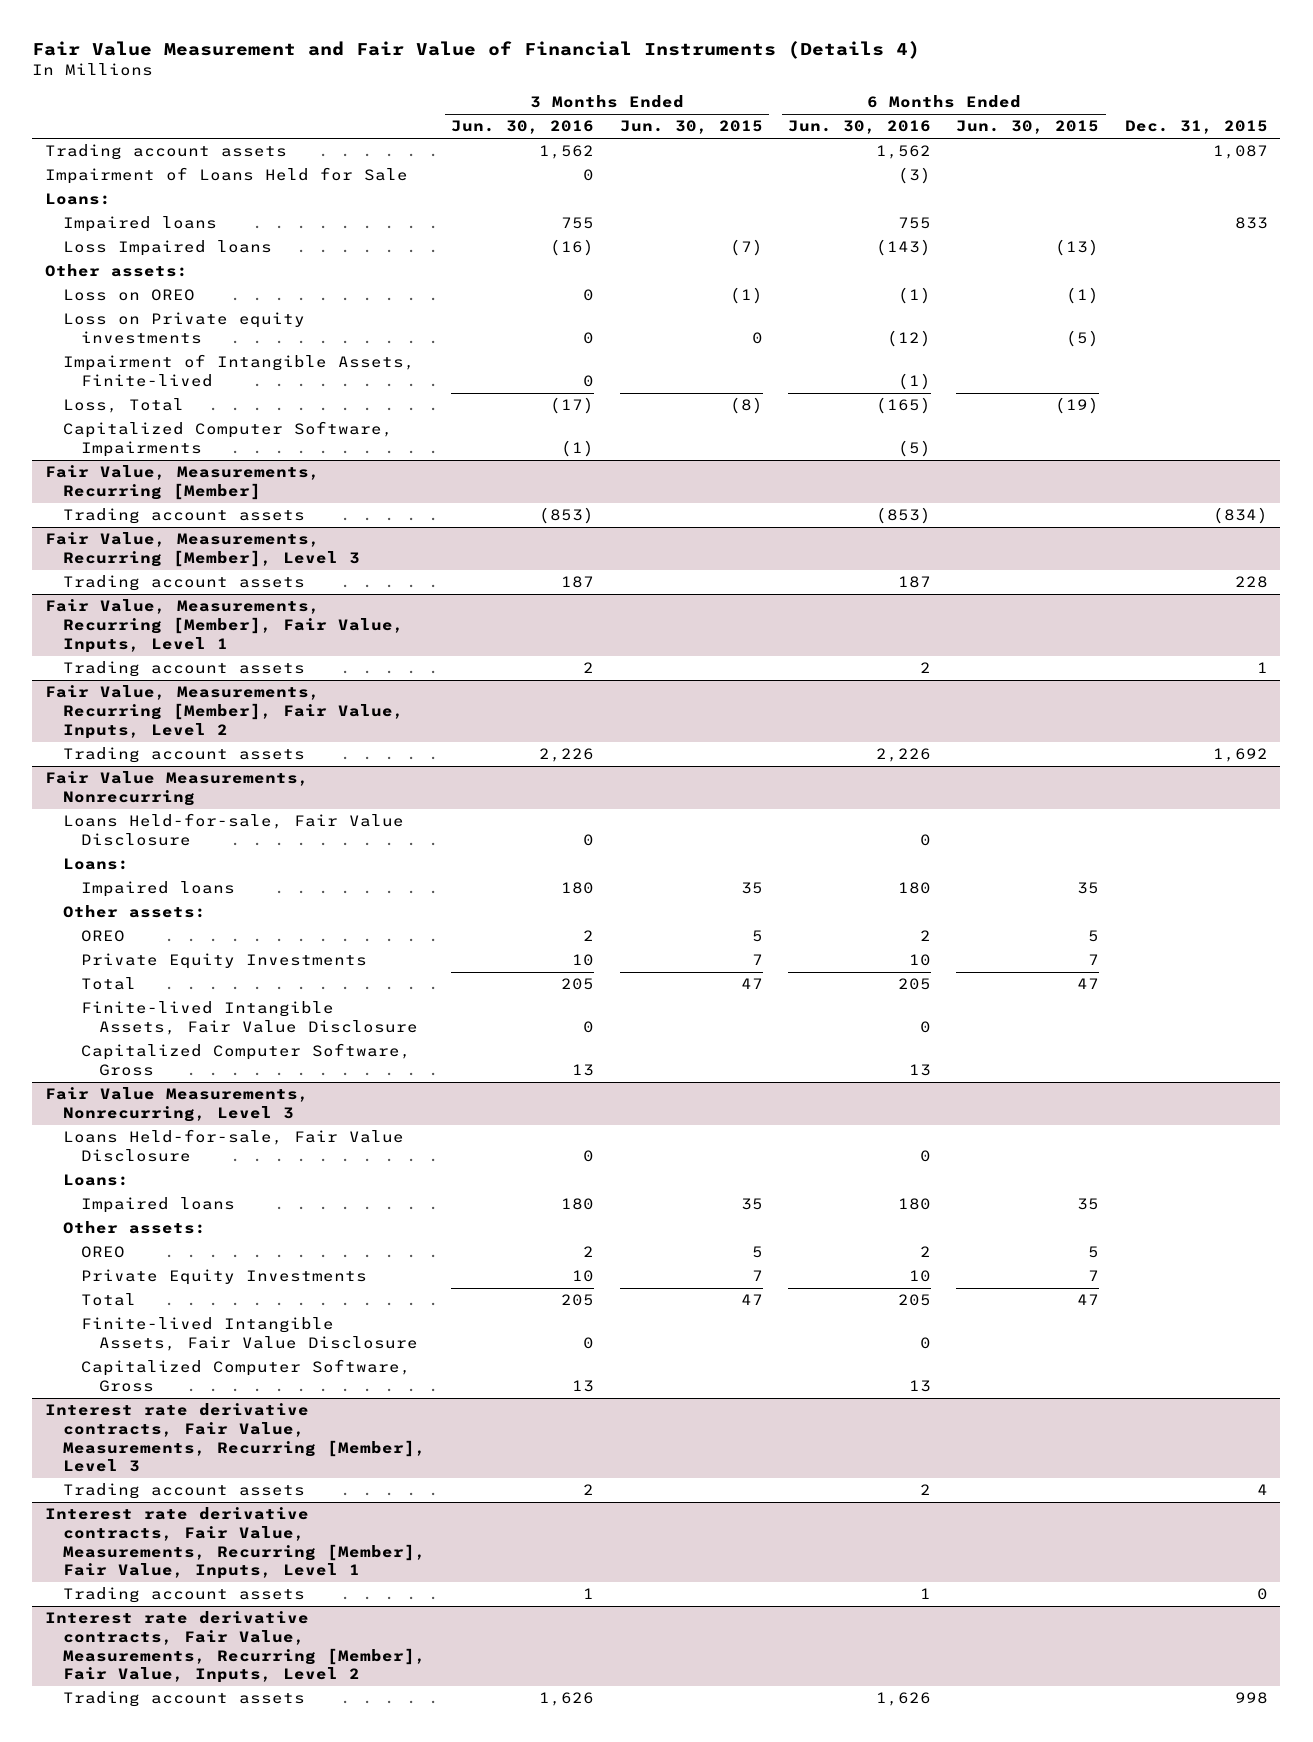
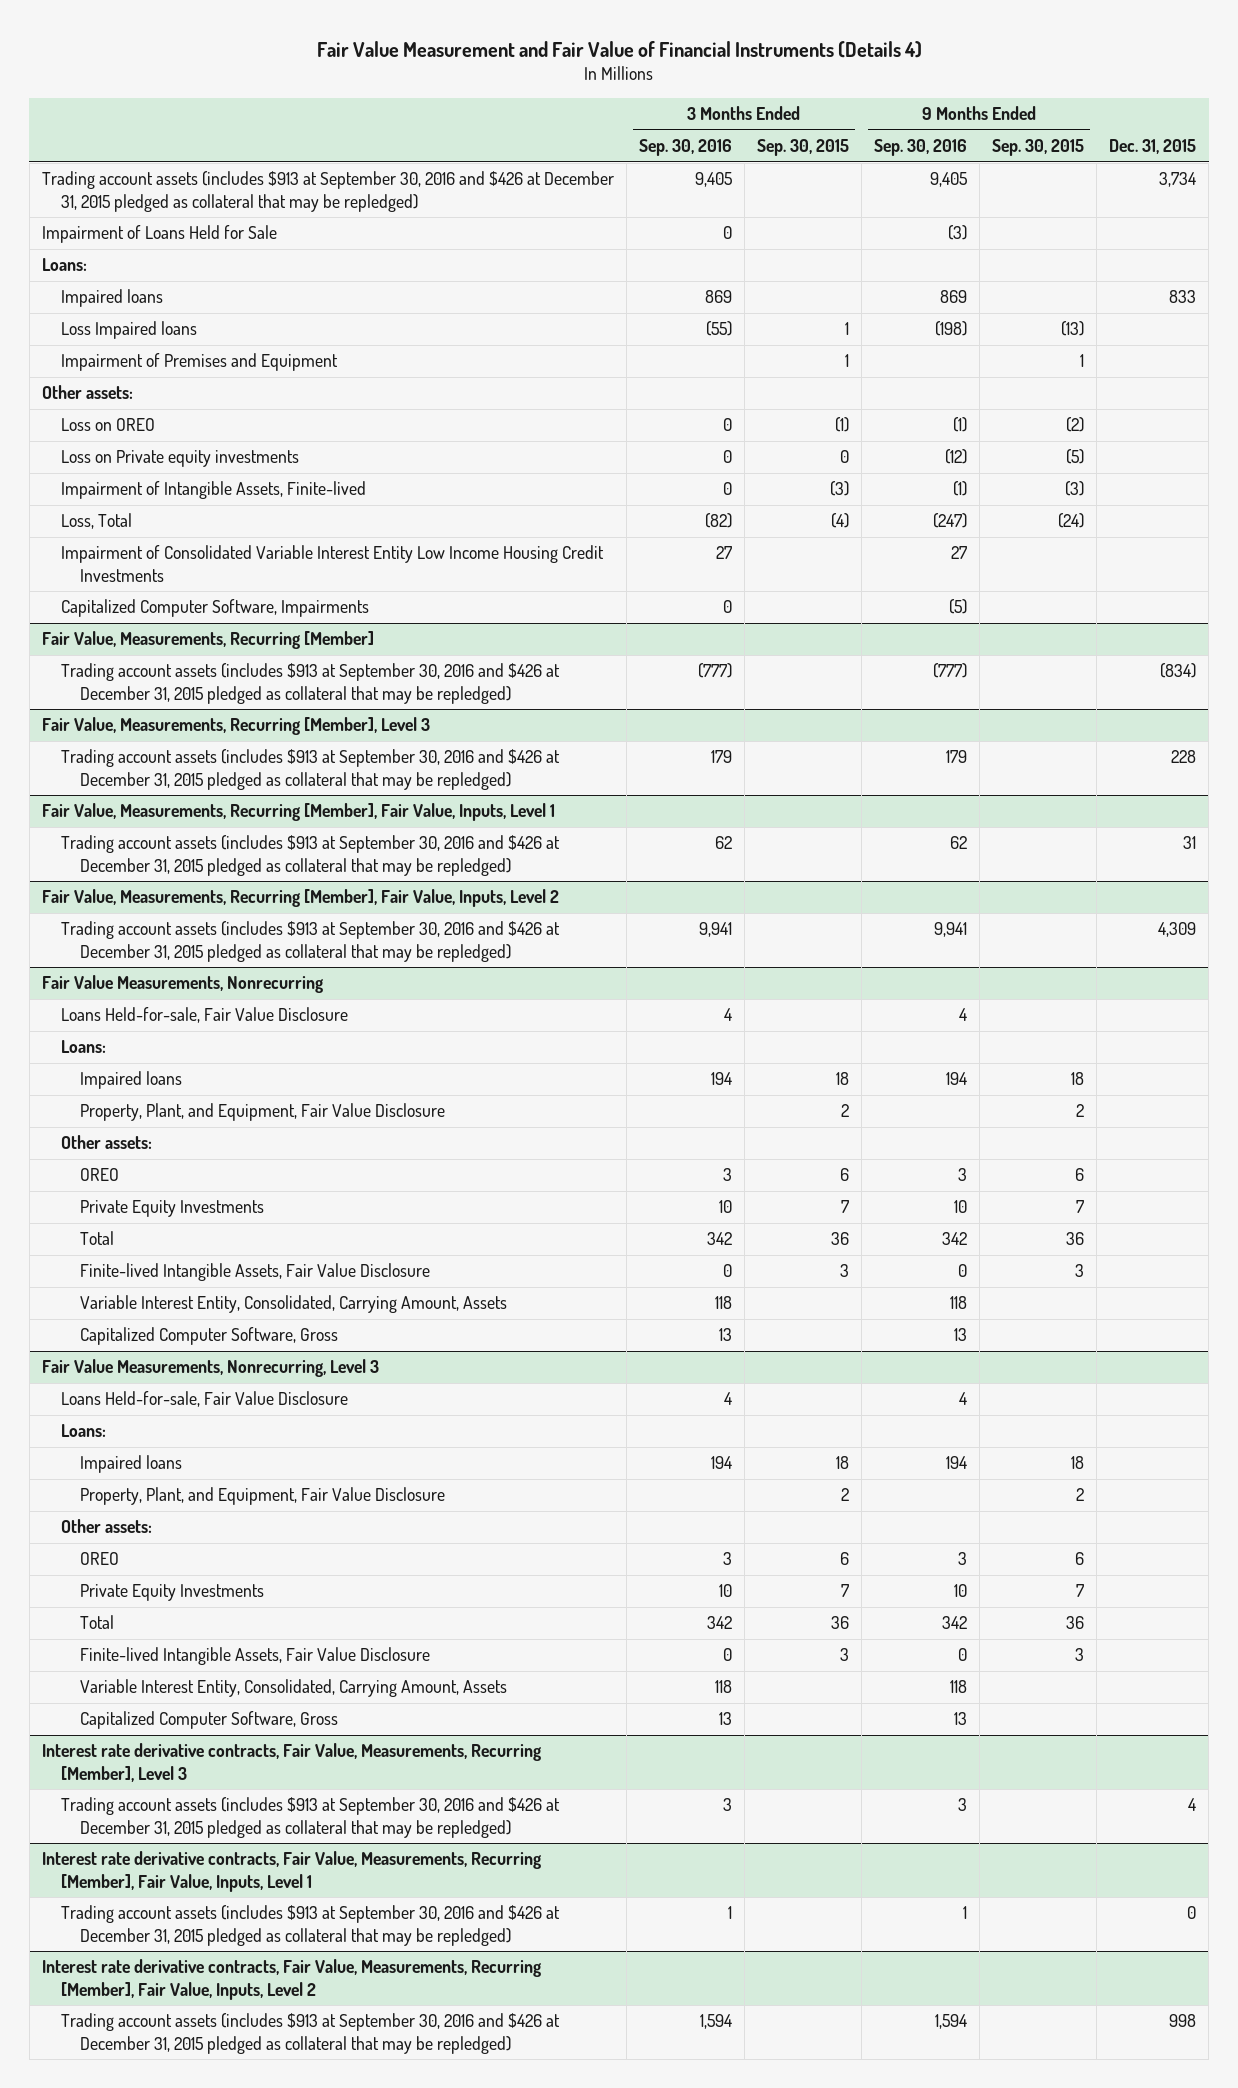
- | 3 Months Ended Jun. 30, 2016 | 3 Months Ended Jun. 30, 2015 | 6 Months Ended Jun. 30, 2016 | 6 Months Ended Jun. 30, 2015 | Dec. 31, 2015
+ | 3 Months Ended Sep. 30, 2016 | 3 Months Ended Sep. 30, 2015 | 9 Months Ended Sep. 30, 2016 | 9 Months Ended Sep. 30, 2015 | Dec. 31, 2015
- Trading account assets | 1,562 | | 1,562 | | 1,087
+ Trading account assets (includes $913 at September 30, 2016 and $426 at December 31, 2015 pledged as collateral that may be repledged) | 9,405 | | 9,405 | | 3,734
+ Impairment of Premises and Equipment | | 1 | | 1 |
+ Impairment of Consolidated Variable Interest Entity Low Income Housing Credit Investments | 27 | | 27 | |
@ Fair Value, Measurements, Recurring [Member]
- Trading account assets | (853) | | (853) | | (834)
+ Trading account assets (includes $913 at September 30, 2016 and $426 at December 31, 2015 pledged as collateral that may be repledged) | (777) | | (777) | | (834)
@ Fair Value, Measurements, Recurring [Member], Level 3
- Trading account assets | 187 | | 187 | | 228
+ Trading account assets (includes $913 at September 30, 2016 and $426 at December 31, 2015 pledged as collateral that may be repledged) | 179 | | 179 | | 228
@ Fair Value, Measurements, Recurring [Member], Fair Value, Inputs, Level 1
- Trading account assets | 2 | | 2 | | 1
+ Trading account assets (includes $913 at September 30, 2016 and $426 at December 31, 2015 pledged as collateral that may be repledged) | 62 | | 62 | | 31
@ Fair Value, Measurements, Recurring [Member], Fair Value, Inputs, Level 2
- Trading account assets | 2,226 | | 2,226 | | 1,692
+ Trading account assets (includes $913 at September 30, 2016 and $426 at December 31, 2015 pledged as collateral that may be repledged) | 9,941 | | 9,941 | | 4,309
@ Fair Value Measurements, Nonrecurring
+ Property, Plant, and Equipment, Fair Value Disclosure | | 2 | | 2 |
+ Variable Interest Entity, Consolidated, Carrying Amount, Assets | 118 | | 118 | |
@ Fair Value Measurements, Nonrecurring, Level 3
+ Property, Plant, and Equipment, Fair Value Disclosure | | 2 | | 2 |
+ Variable Interest Entity, Consolidated, Carrying Amount, Assets | 118 | | 118 | |
@ Interest rate derivative contracts, Fair Value, Measurements, Recurring [Member], Level 3
- Trading account assets | 2 | | 2 | | 4
+ Trading account assets (includes $913 at September 30, 2016 and $426 at December 31, 2015 pledged as collateral that may be repledged) | 3 | | 3 | | 4
@ Interest rate derivative contracts, Fair Value, Measurements, Recurring [Member], Fair Value, Inputs, Level 1
- Trading account assets | 1 | | 1 | | 0
+ Trading account assets (includes $913 at September 30, 2016 and $426 at December 31, 2015 pledged as collateral that may be repledged) | 1 | | 1 | | 0
@ Interest rate derivative contracts, Fair Value, Measurements, Recurring [Member], Fair Value, Inputs, Level 2
- Trading account assets | 1,626 | | 1,626 | | 998
+ Trading account assets (includes $913 at September 30, 2016 and $426 at December 31, 2015 pledged as collateral that may be repledged) | 1,594 | | 1,594 | | 998

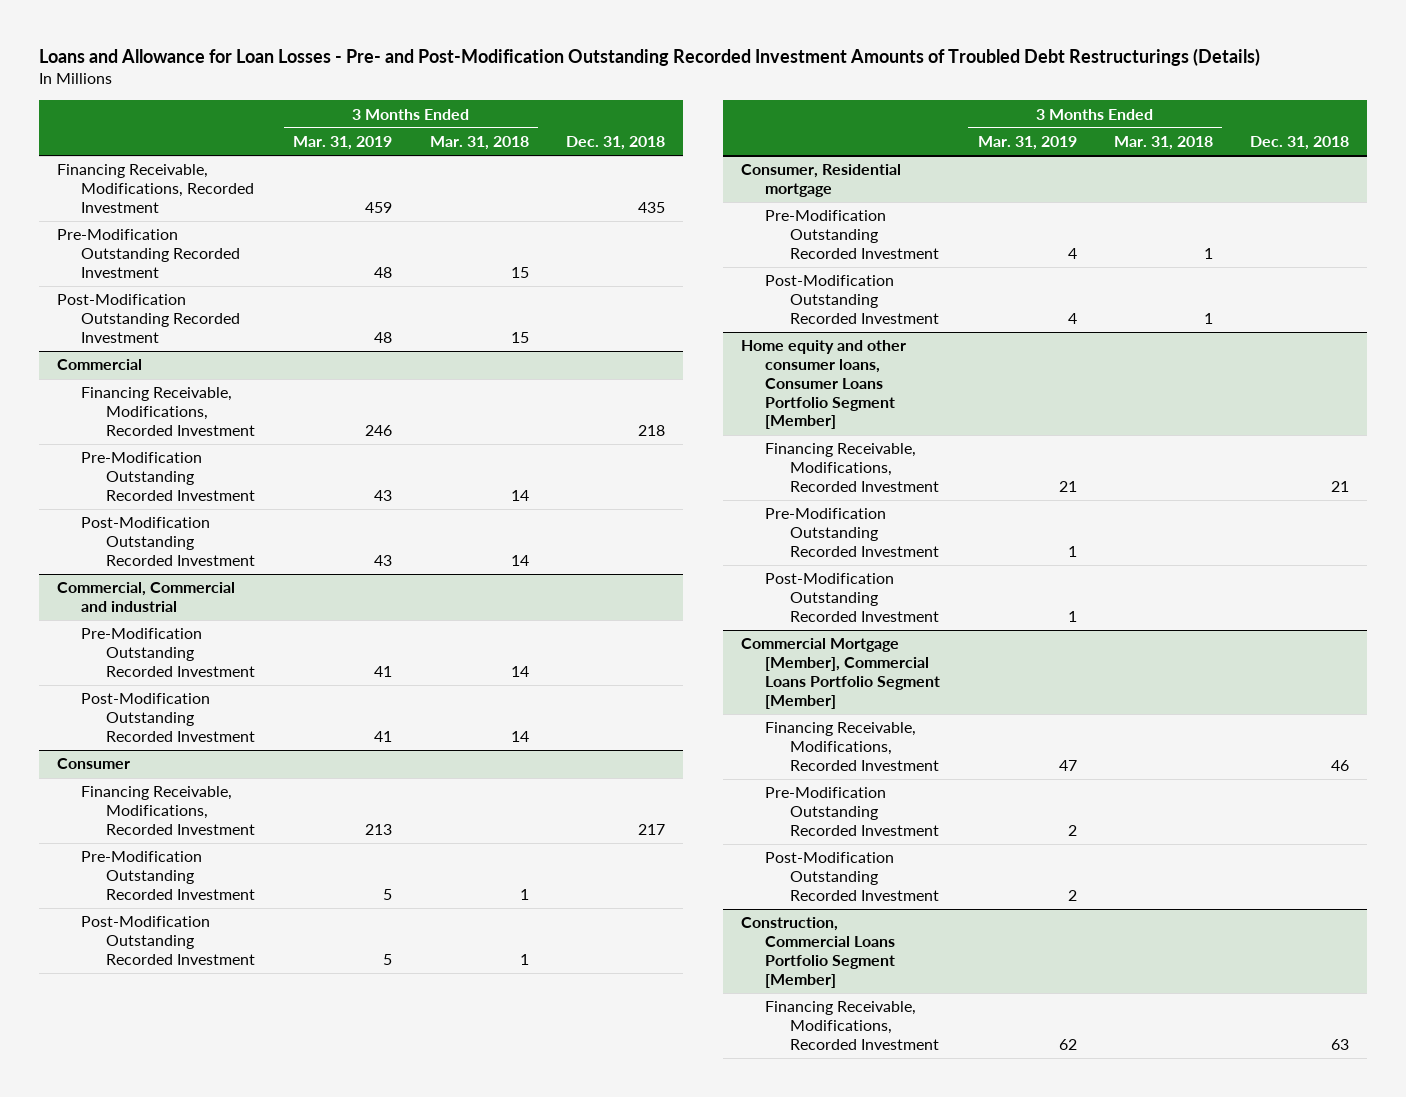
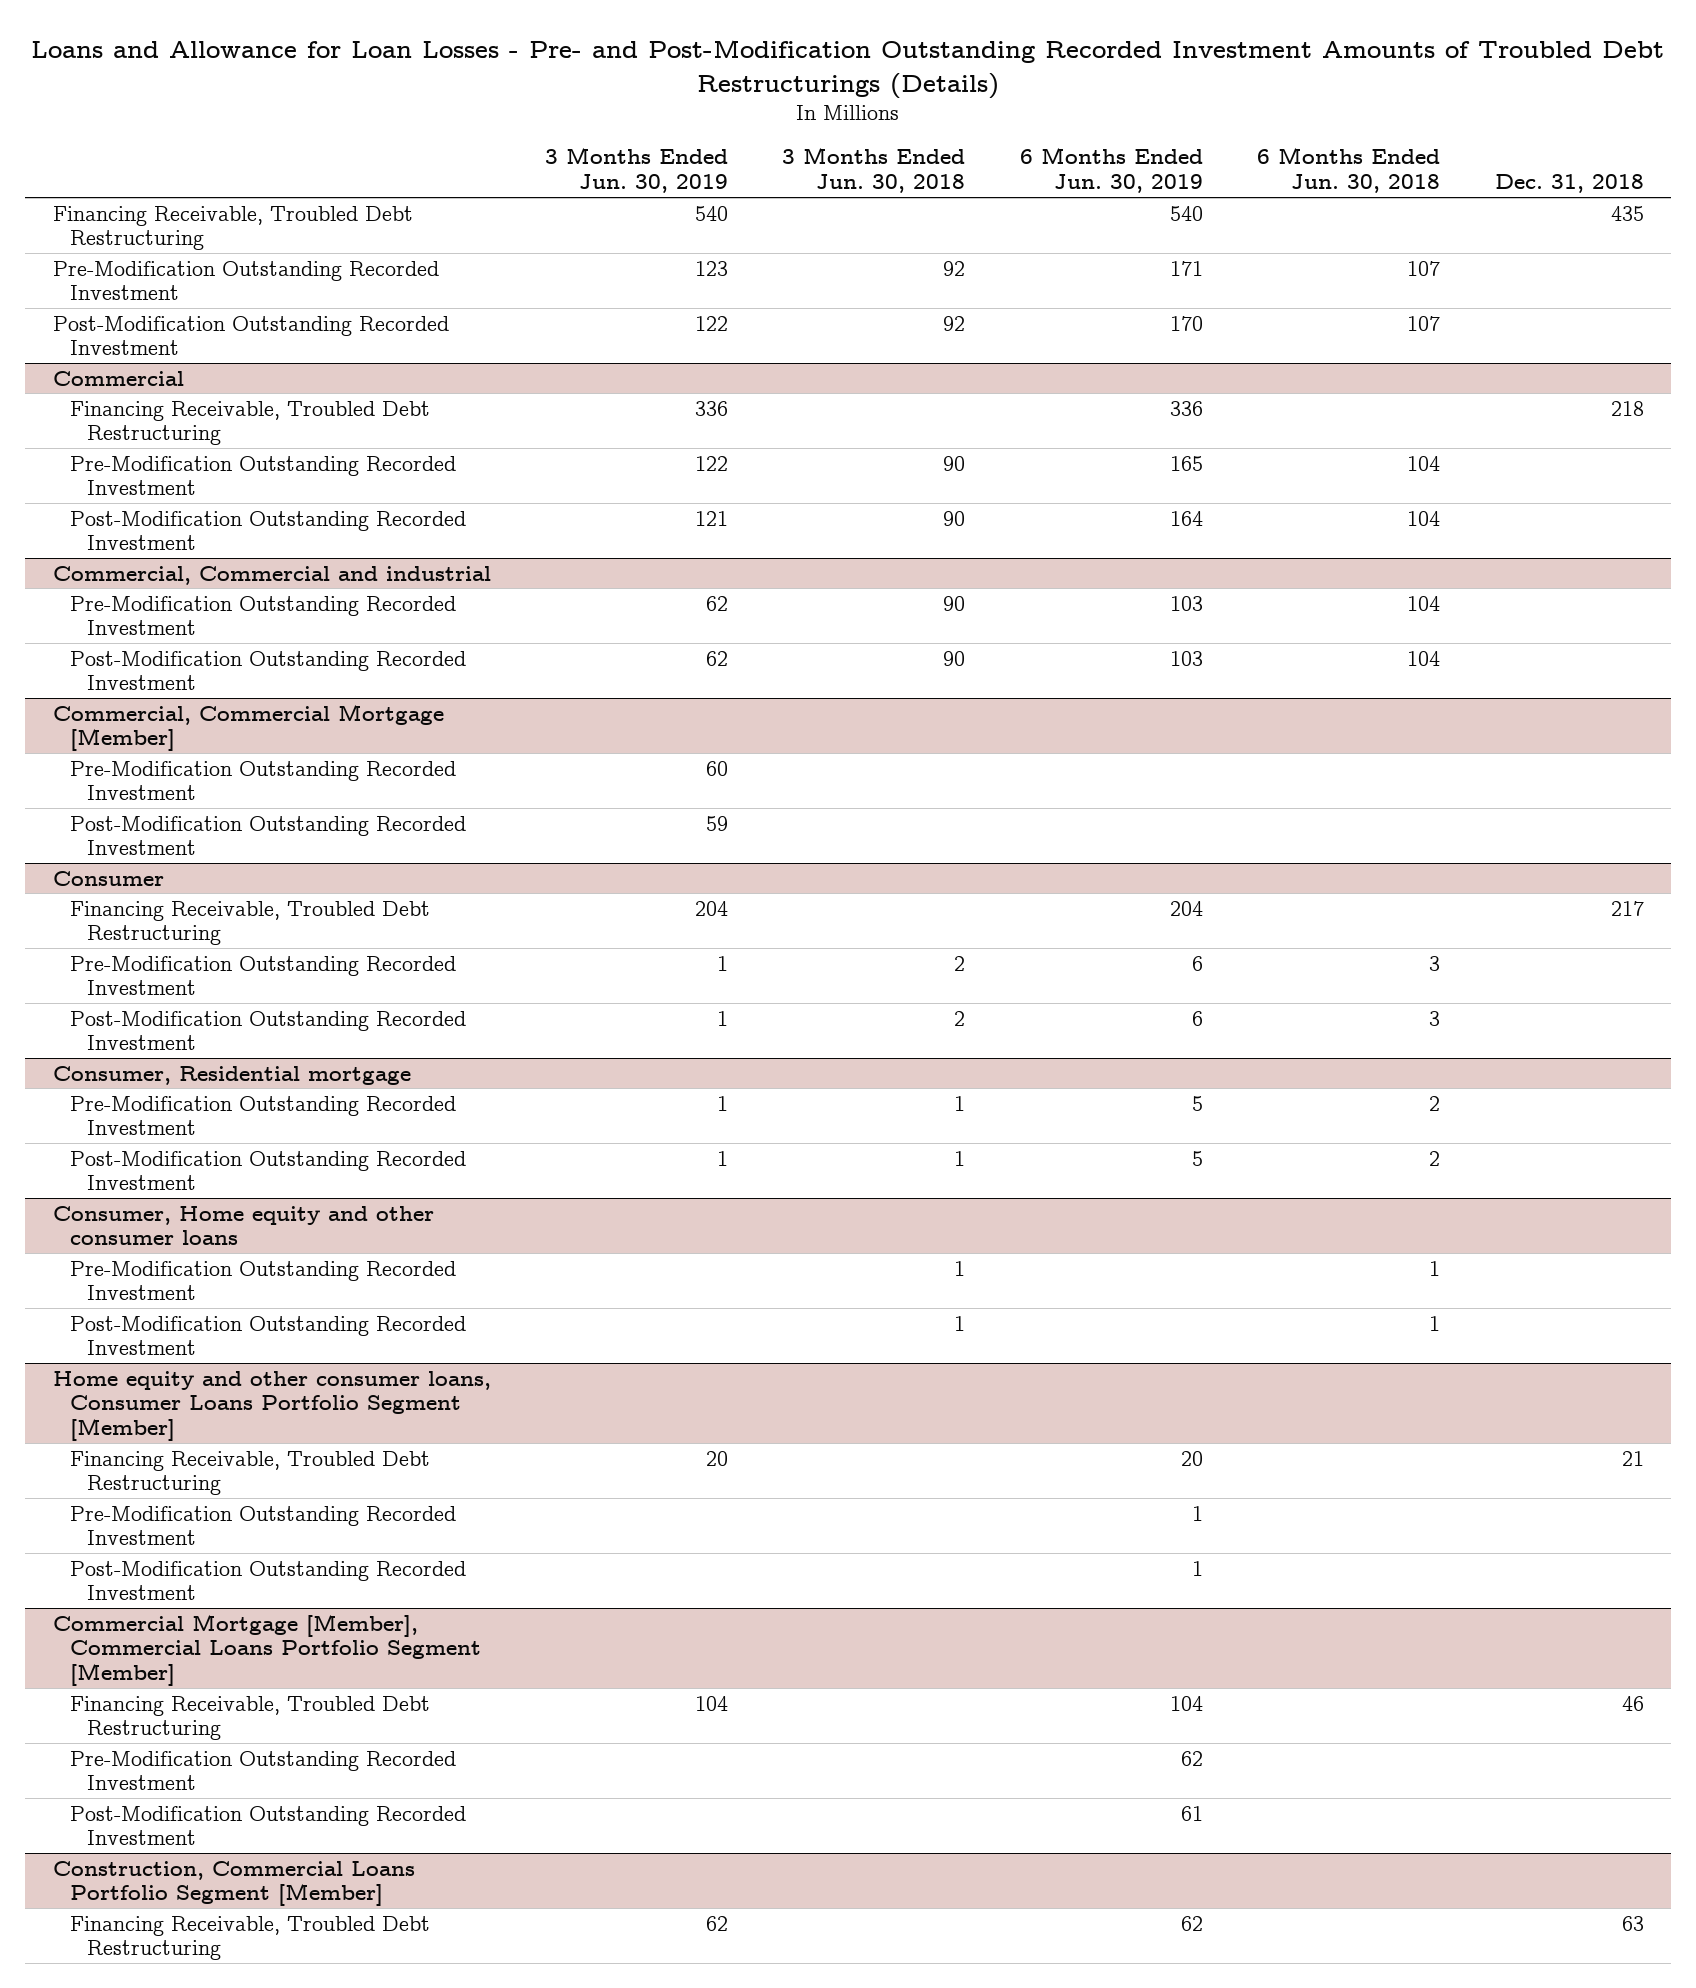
- | 3 Months Ended Mar. 31, 2019 | 3 Months Ended Mar. 31, 2018 | Dec. 31, 2018
+ | 3 Months Ended Jun. 30, 2019 | 3 Months Ended Jun. 30, 2018 | 6 Months Ended Jun. 30, 2019 | 6 Months Ended Jun. 30, 2018 | Dec. 31, 2018
- Financing Receivable, Modifications, Recorded Investment | 459 | | 435
+ Financing Receivable, Troubled Debt Restructuring | 540 | | 540 | | 435
@ Commercial
- Financing Receivable, Modifications, Recorded Investment | 246 | | 218
+ Financing Receivable, Troubled Debt Restructuring | 336 | | 336 | | 218
+ Commercial, Commercial Mortgage [Member]
+ Pre-Modification Outstanding Recorded Investment | 60 | | | |
+ Post-Modification Outstanding Recorded Investment | 59 | | | |
@ Consumer
- Financing Receivable, Modifications, Recorded Investment | 213 | | 217
+ Financing Receivable, Troubled Debt Restructuring | 204 | | 204 | | 217
+ Consumer, Home equity and other consumer loans
+ Pre-Modification Outstanding Recorded Investment | | 1 | | 1 |
+ Post-Modification Outstanding Recorded Investment | | 1 | | 1 |
@ Home equity and other consumer loans, Consumer Loans Portfolio Segment [Member]
- Financing Receivable, Modifications, Recorded Investment | 21 | | 21
+ Financing Receivable, Troubled Debt Restructuring | 20 | | 20 | | 21
@ Commercial Mortgage [Member], Commercial Loans Portfolio Segment [Member]
- Financing Receivable, Modifications, Recorded Investment | 47 | | 46
+ Financing Receivable, Troubled Debt Restructuring | 104 | | 104 | | 46
@ Construction, Commercial Loans Portfolio Segment [Member]
- Financing Receivable, Modifications, Recorded Investment | 62 | | 63
+ Financing Receivable, Troubled Debt Restructuring | 62 | | 62 | | 63

